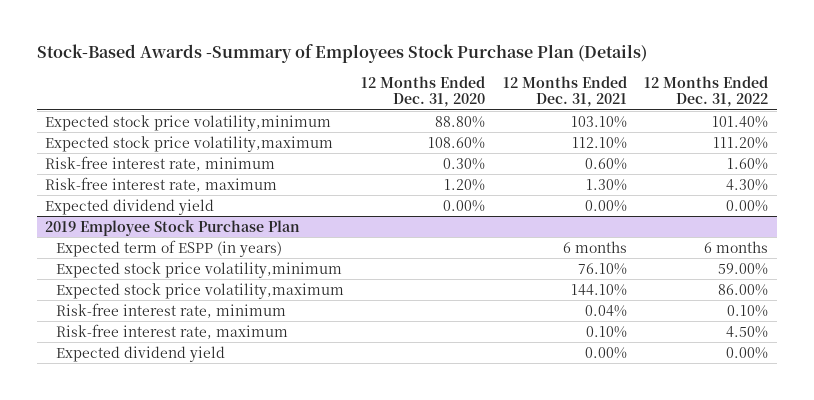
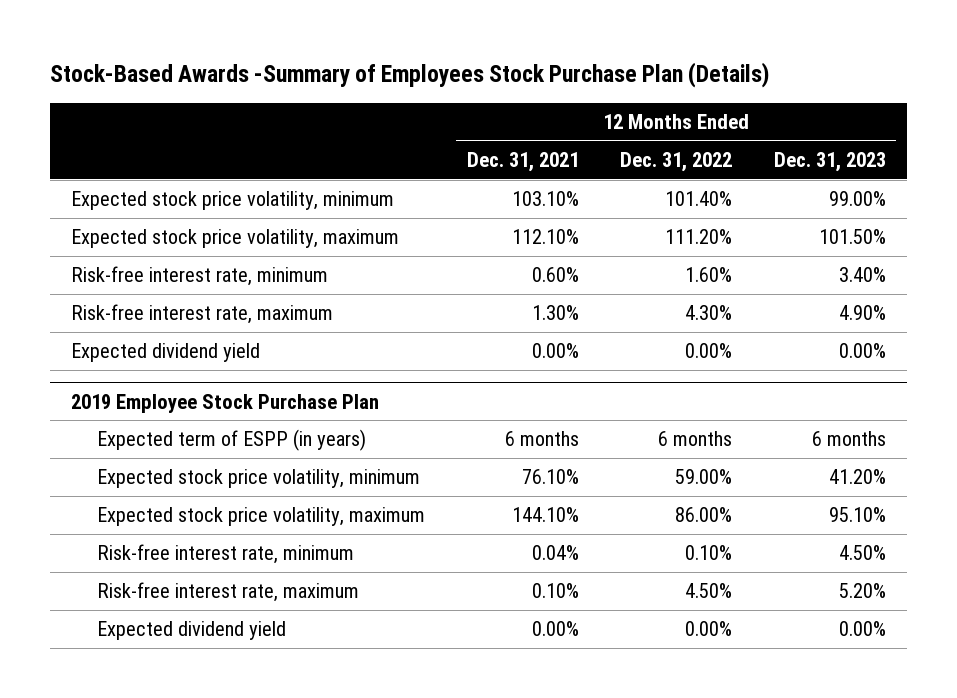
- | 12 Months Ended Dec. 31, 2020 | 12 Months Ended Dec. 31, 2021 | 12 Months Ended Dec. 31, 2022
+ | 12 Months Ended Dec. 31, 2021 | 12 Months Ended Dec. 31, 2022 | 12 Months Ended Dec. 31, 2023
- Expected stock price volatility,minimum | 88.80% | 103.10% | 101.40%
- Expected stock price volatility,maximum | 108.60% | 112.10% | 111.20%
+ Expected stock price volatility, minimum | 103.10% | 101.40% | 99.00%
+ Expected stock price volatility, maximum | 112.10% | 111.20% | 101.50%
@ 2019 Employee Stock Purchase Plan
- Expected stock price volatility,minimum | | 76.10% | 59.00%
- Expected stock price volatility,maximum | | 144.10% | 86.00%
+ Expected stock price volatility, minimum | 76.10% | 59.00% | 41.20%
+ Expected stock price volatility, maximum | 144.10% | 86.00% | 95.10%

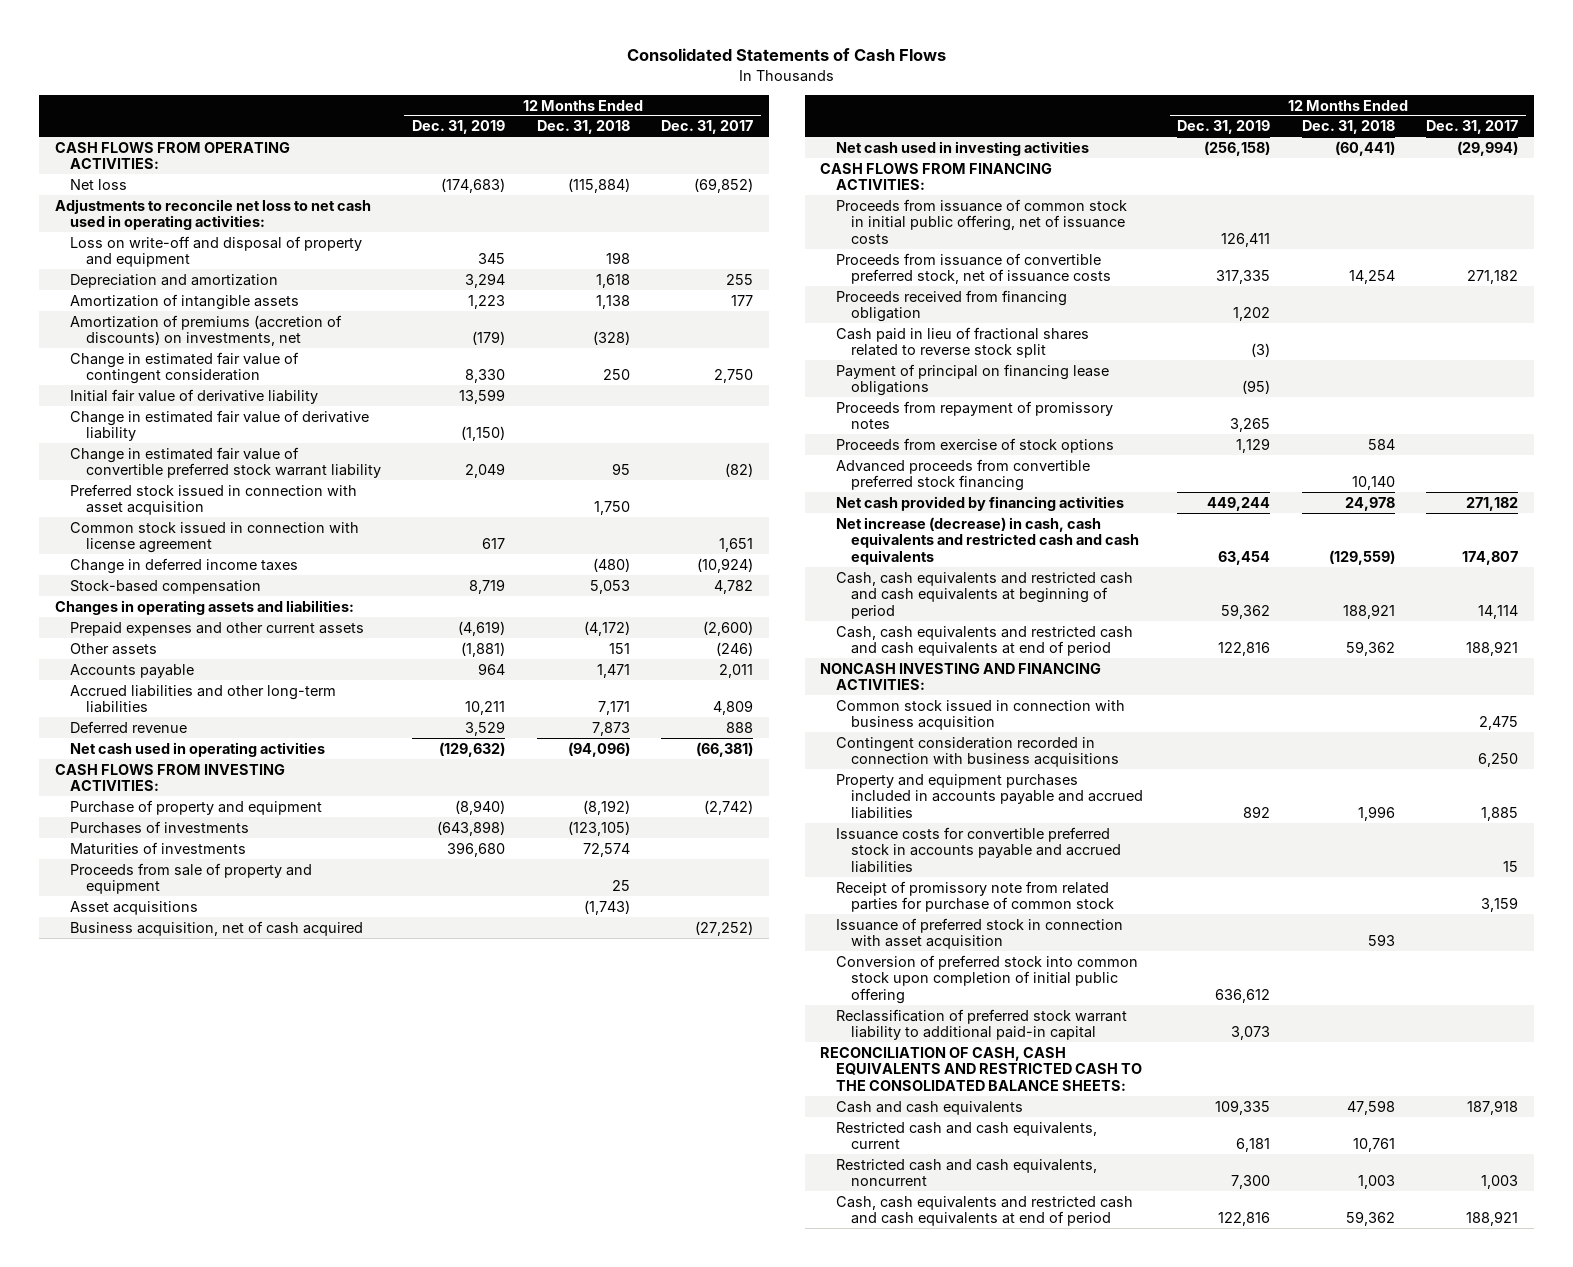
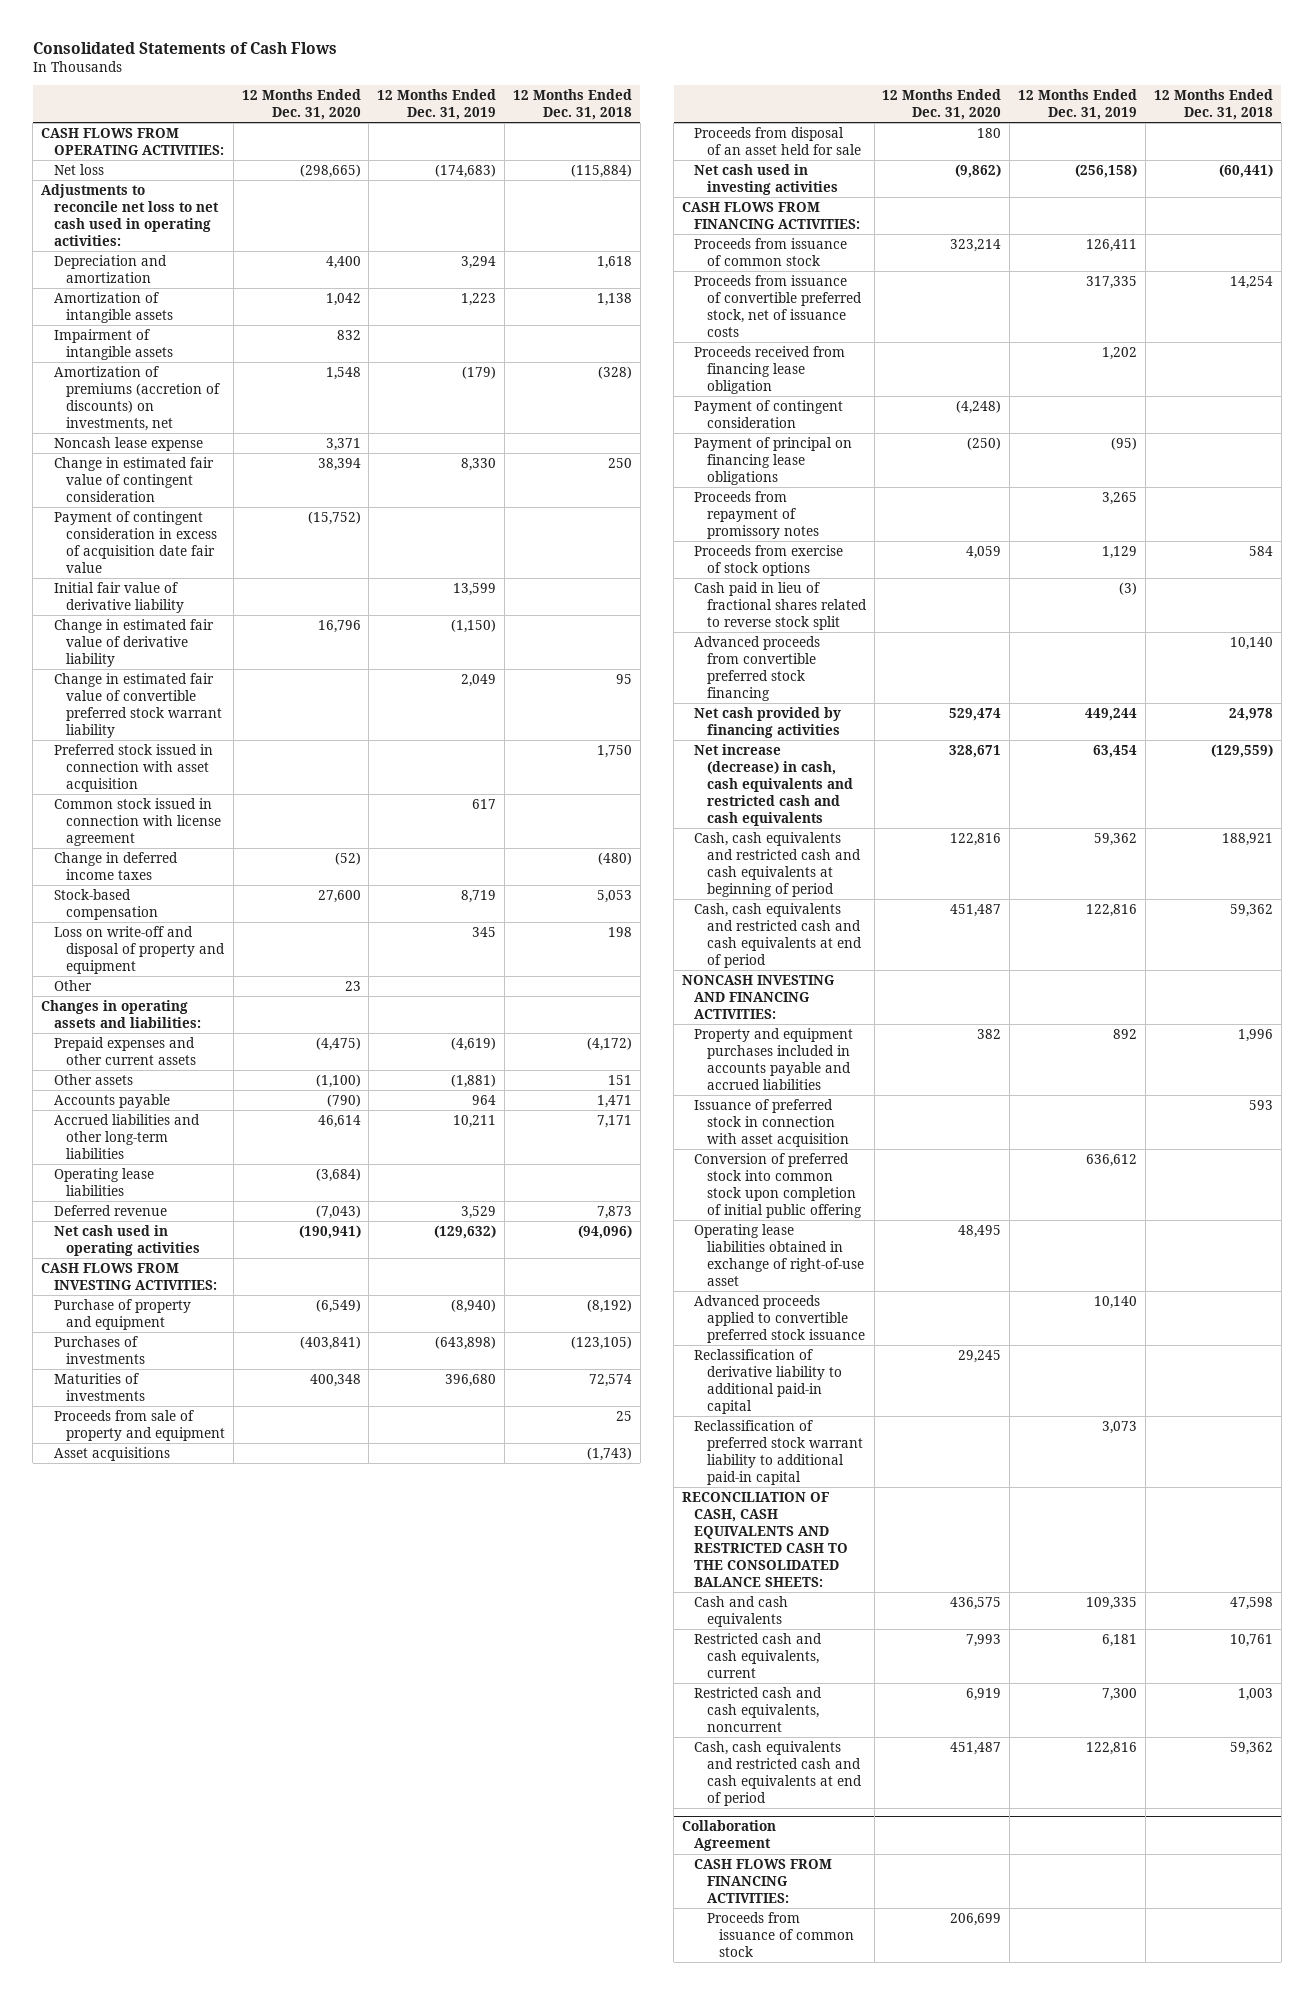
- | 12 Months Ended Dec. 31, 2019 | 12 Months Ended Dec. 31, 2018 | 12 Months Ended Dec. 31, 2017
+ | 12 Months Ended Dec. 31, 2020 | 12 Months Ended Dec. 31, 2019 | 12 Months Ended Dec. 31, 2018
+ Impairment of intangible assets | 832 | |
+ Noncash lease expense | 3,371 | |
+ Payment of contingent consideration in excess of acquisition date fair value | (15,752) | |
moved down: Loss on write-off and disposal of property and equipment | | 345 | 198
+ Other | 23 | |
+ Operating lease liabilities | (3,684) | |
- Business acquisition, net of cash acquired | | | (27,252)
+ Proceeds from disposal of an asset held for sale | 180 | |
- Proceeds from issuance of common stock in initial public offering, net of issuance costs | 126,411 | |
+ Proceeds from issuance of common stock | 323,214 | 126,411 |
- Proceeds received from financing obligation | 1,202 | |
+ Proceeds received from financing lease obligation | | 1,202 |
+ Payment of contingent consideration | (4,248) | |
moved down: Cash paid in lieu of fractional shares related to reverse stock split | | (3) |
- Common stock issued in connection with business acquisition | | | 2,475
- Contingent consideration recorded in connection with business acquisitions | | | 6,250
- Issuance costs for convertible preferred stock in accounts payable and accrued liabilities | | | 15
- Receipt of promissory note from related parties for purchase of common stock | | | 3,159
+ Operating lease liabilities obtained in exchange of right-of-use asset | 48,495 | |
+ Advanced proceeds applied to convertible preferred stock issuance | | 10,140 |
+ Reclassification of derivative liability to additional paid-in capital | 29,245 | |
+ Collaboration Agreement
+ CASH FLOWS FROM FINANCING ACTIVITIES:
+ Proceeds from issuance of common stock | 206,699 | |

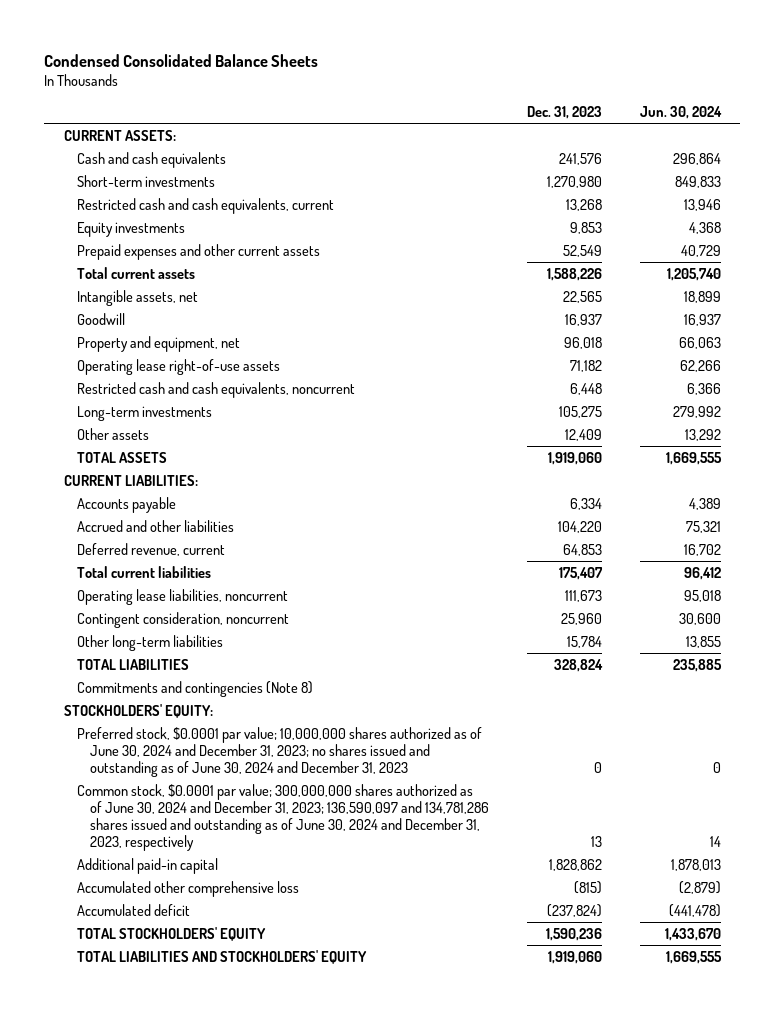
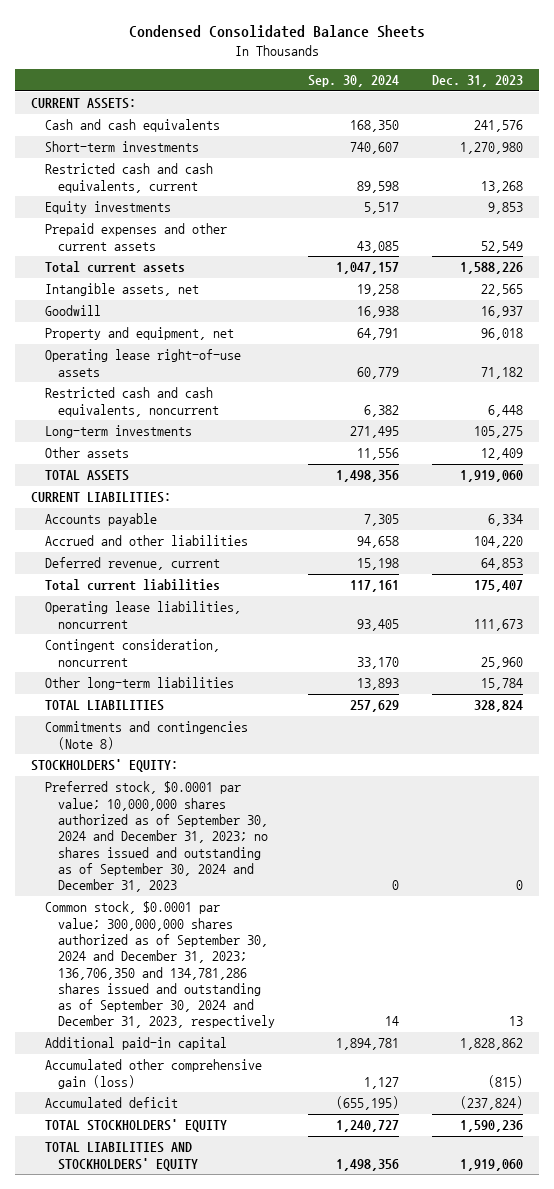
- | Dec. 31, 2023 | Jun. 30, 2024
+ | Sep. 30, 2024 | Dec. 31, 2023
- Preferred stock, $0.0001 par value; 10,000,000 shares authorized as of June 30, 2024 and December 31, 2023; no shares issued and outstanding as of June 30, 2024 and December 31, 2023 | 0 | 0
- Common stock, $0.0001 par value; 300,000,000 shares authorized as of June 30, 2024 and December 31, 2023; 136,590,097 and 134,781,286 shares issued and outstanding as of June 30, 2024 and December 31, 2023, respectively | 13 | 14
+ Preferred stock, $0.0001 par value; 10,000,000 shares authorized as of September 30, 2024 and December 31, 2023; no shares issued and outstanding as of September 30, 2024 and December 31, 2023 | 0 | 0
+ Common stock, $0.0001 par value; 300,000,000 shares authorized as of September 30, 2024 and December 31, 2023; 136,706,350 and 134,781,286 shares issued and outstanding as of September 30, 2024 and December 31, 2023, respectively | 14 | 13
- Accumulated other comprehensive loss | (815) | (2,879)
+ Accumulated other comprehensive gain (loss) | 1,127 | (815)

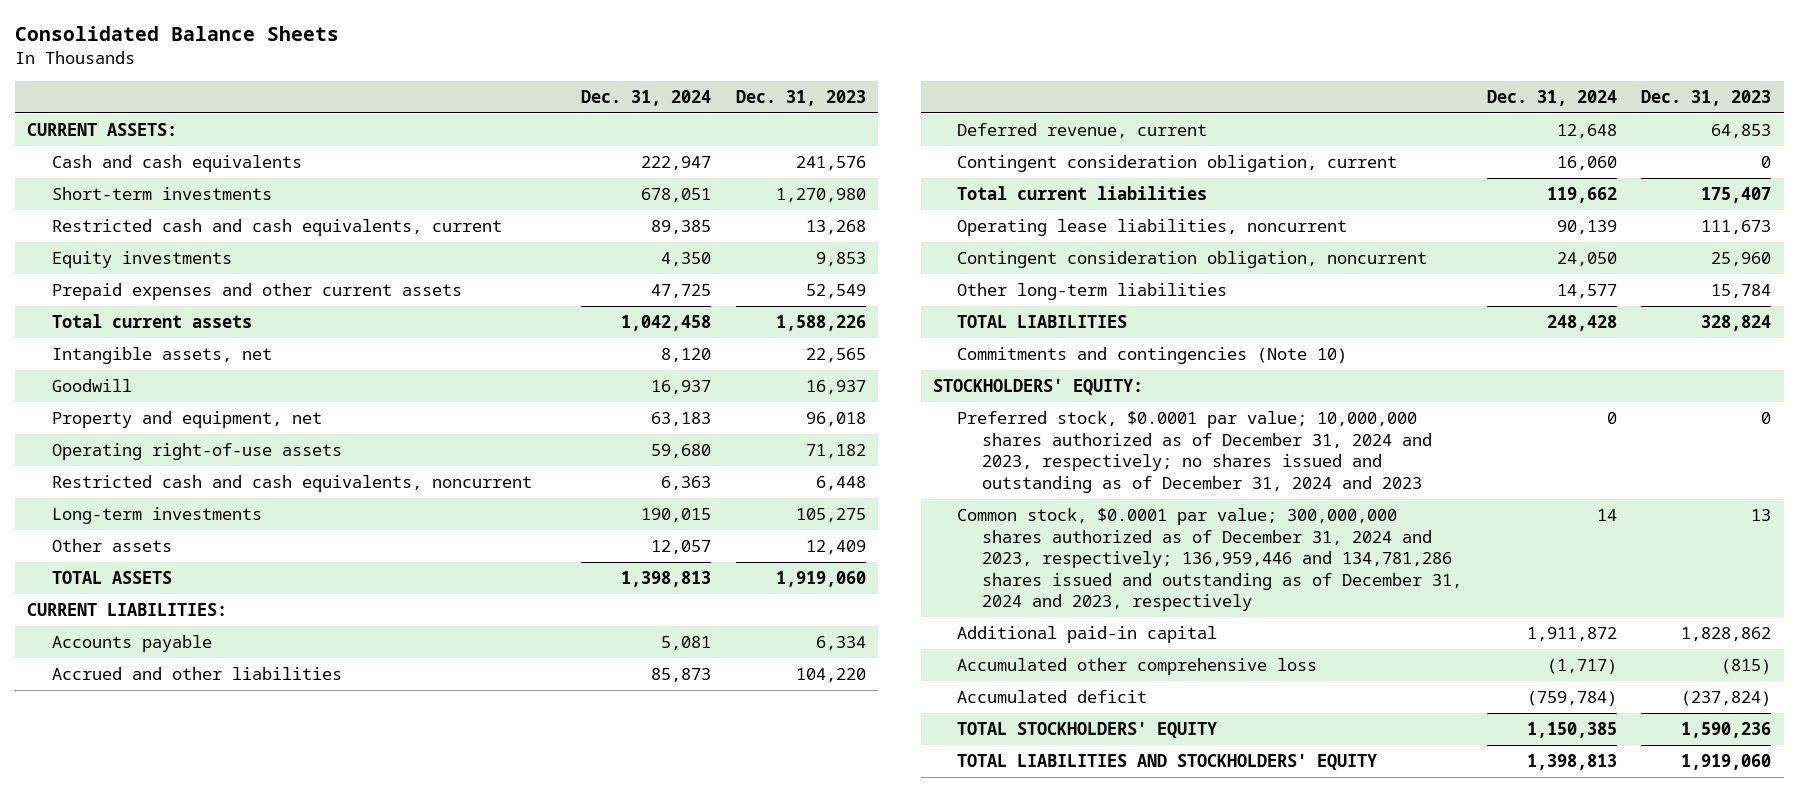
- Condensed Consolidated Balance Sheets
+ Consolidated Balance Sheets
- | Sep. 30, 2024 | Dec. 31, 2023
+ | Dec. 31, 2024 | Dec. 31, 2023
- Operating lease right-of-use assets | 60,779 | 71,182
+ Operating right-of-use assets | 59,680 | 71,182
+ Contingent consideration obligation, current | 16,060 | 0
- Contingent consideration, noncurrent | 33,170 | 25,960
+ Contingent consideration obligation, noncurrent | 24,050 | 25,960
- Commitments and contingencies (Note 8)
+ Commitments and contingencies (Note 10)
- Preferred stock, $0.0001 par value; 10,000,000 shares authorized as of September 30, 2024 and December 31, 2023; no shares issued and outstanding as of September 30, 2024 and December 31, 2023 | 0 | 0
- Common stock, $0.0001 par value; 300,000,000 shares authorized as of September 30, 2024 and December 31, 2023; 136,706,350 and 134,781,286 shares issued and outstanding as of September 30, 2024 and December 31, 2023, respectively | 14 | 13
+ Preferred stock, $0.0001 par value; 10,000,000 shares authorized as of December 31, 2024 and 2023, respectively; no shares issued and outstanding as of December 31, 2024 and 2023 | 0 | 0
+ Common stock, $0.0001 par value; 300,000,000 shares authorized as of December 31, 2024 and 2023, respectively; 136,959,446 and 134,781,286 shares issued and outstanding as of December 31, 2024 and 2023, respectively | 14 | 13
- Accumulated other comprehensive gain (loss) | 1,127 | (815)
+ Accumulated other comprehensive loss | (1,717) | (815)

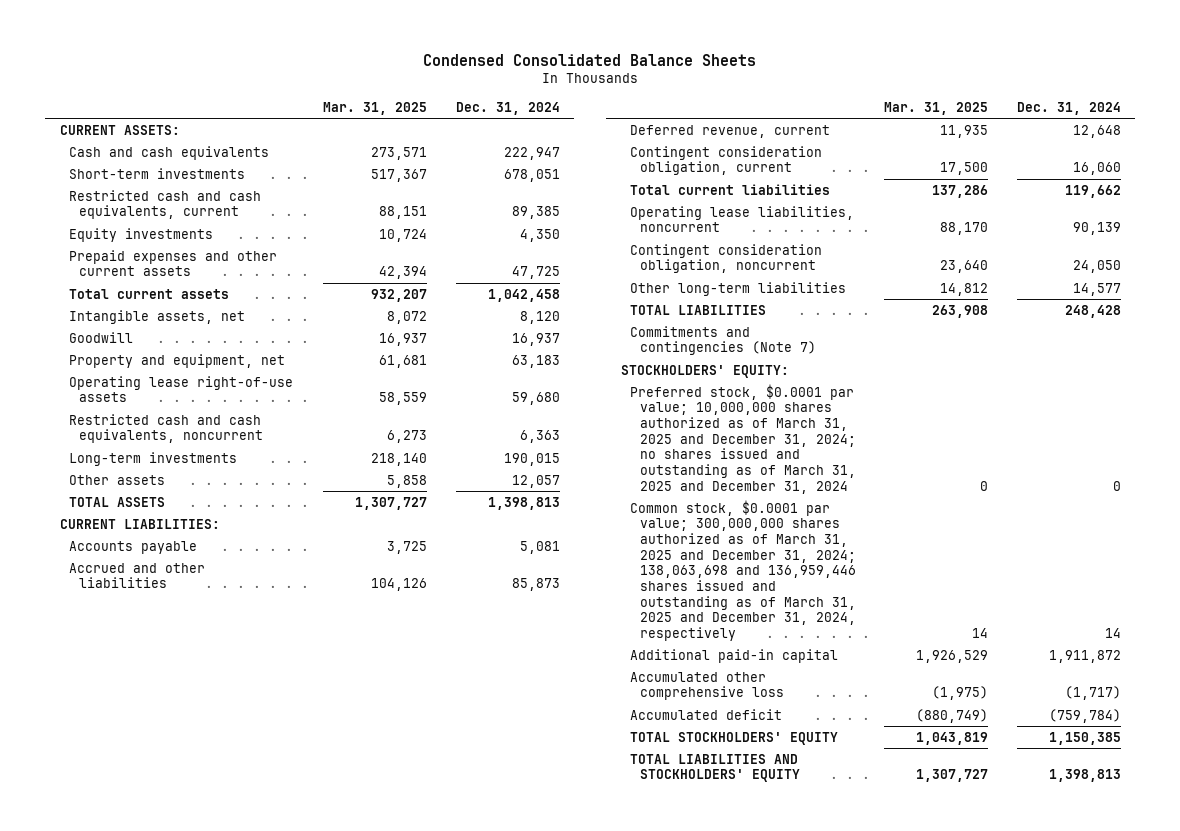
- Consolidated Balance Sheets
+ Condensed Consolidated Balance Sheets
- | Dec. 31, 2024 | Dec. 31, 2023
+ | Mar. 31, 2025 | Dec. 31, 2024
- Operating right-of-use assets | 59,680 | 71,182
+ Operating lease right-of-use assets | 58,559 | 59,680
- Commitments and contingencies (Note 10)
+ Commitments and contingencies (Note 7)
- Preferred stock, $0.0001 par value; 10,000,000 shares authorized as of December 31, 2024 and 2023, respectively; no shares issued and outstanding as of December 31, 2024 and 2023 | 0 | 0
- Common stock, $0.0001 par value; 300,000,000 shares authorized as of December 31, 2024 and 2023, respectively; 136,959,446 and 134,781,286 shares issued and outstanding as of December 31, 2024 and 2023, respectively | 14 | 13
+ Preferred stock, $0.0001 par value; 10,000,000 shares authorized as of March 31, 2025 and December 31, 2024; no shares issued and outstanding as of March 31, 2025 and December 31, 2024 | 0 | 0
+ Common stock, $0.0001 par value; 300,000,000 shares authorized as of March 31, 2025 and December 31, 2024; 138,063,698 and 136,959,446 shares issued and outstanding as of March 31, 2025 and December 31, 2024, respectively | 14 | 14

